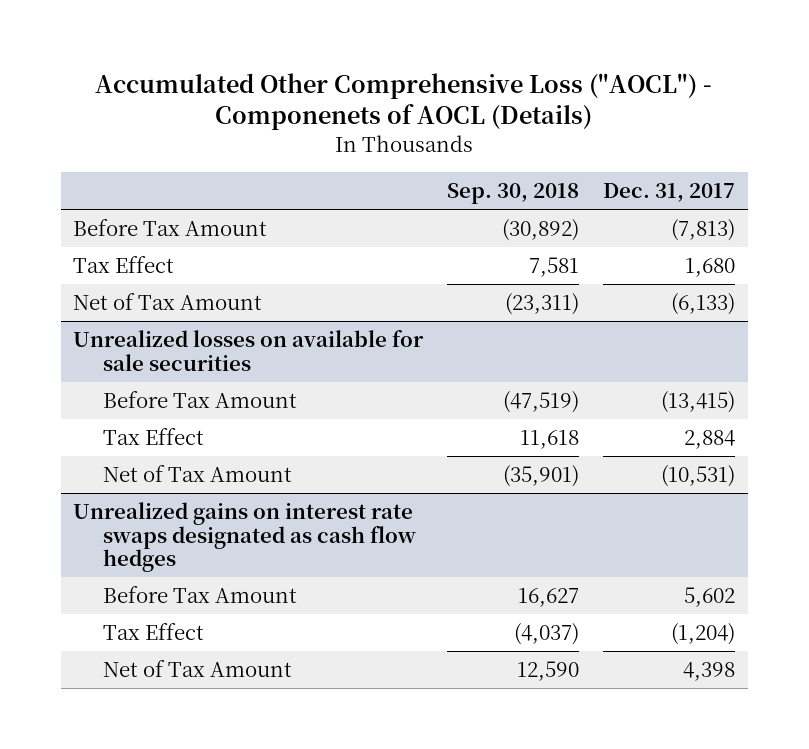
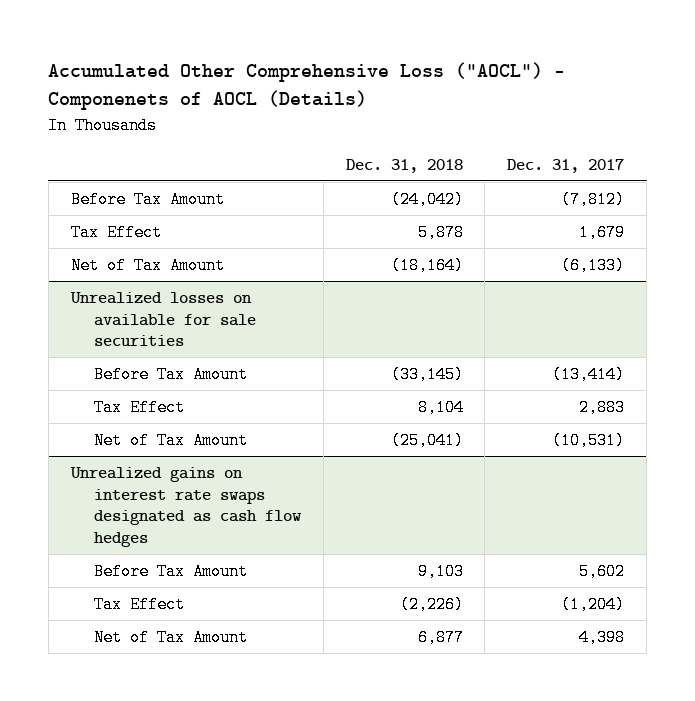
- | Sep. 30, 2018 | Dec. 31, 2017
+ | Dec. 31, 2018 | Dec. 31, 2017
- Before Tax Amount | (30,892) | (7,813)
- Tax Effect | 7,581 | 1,680
+ Before Tax Amount | (24,042) | (7,812)
+ Tax Effect | 5,878 | 1,679
@ Unrealized losses on available for sale securities
- Before Tax Amount | (47,519) | (13,415)
- Tax Effect | 11,618 | 2,884
+ Before Tax Amount | (33,145) | (13,414)
+ Tax Effect | 8,104 | 2,883

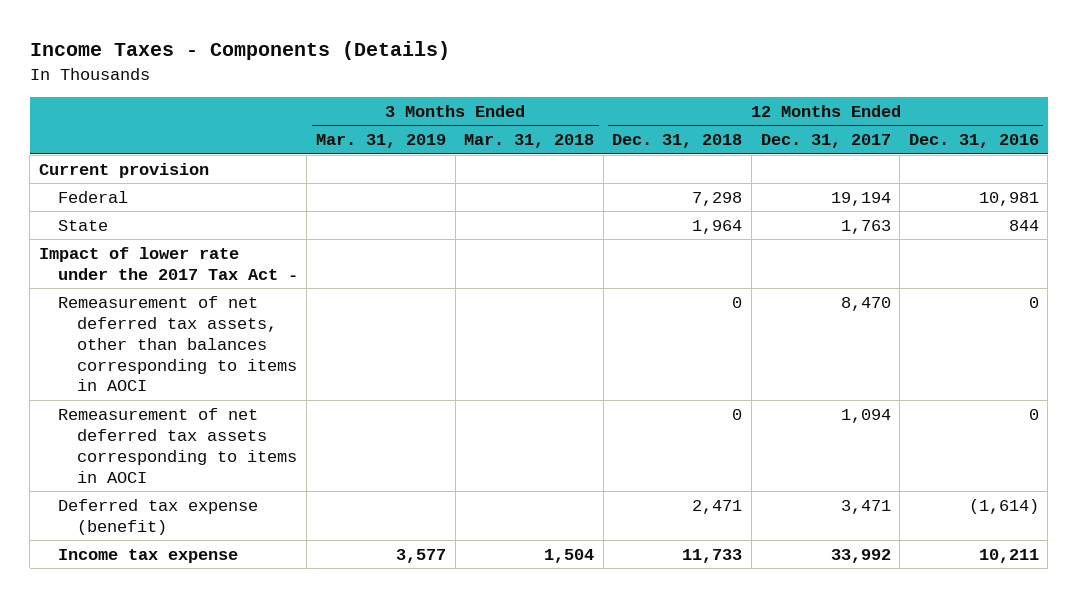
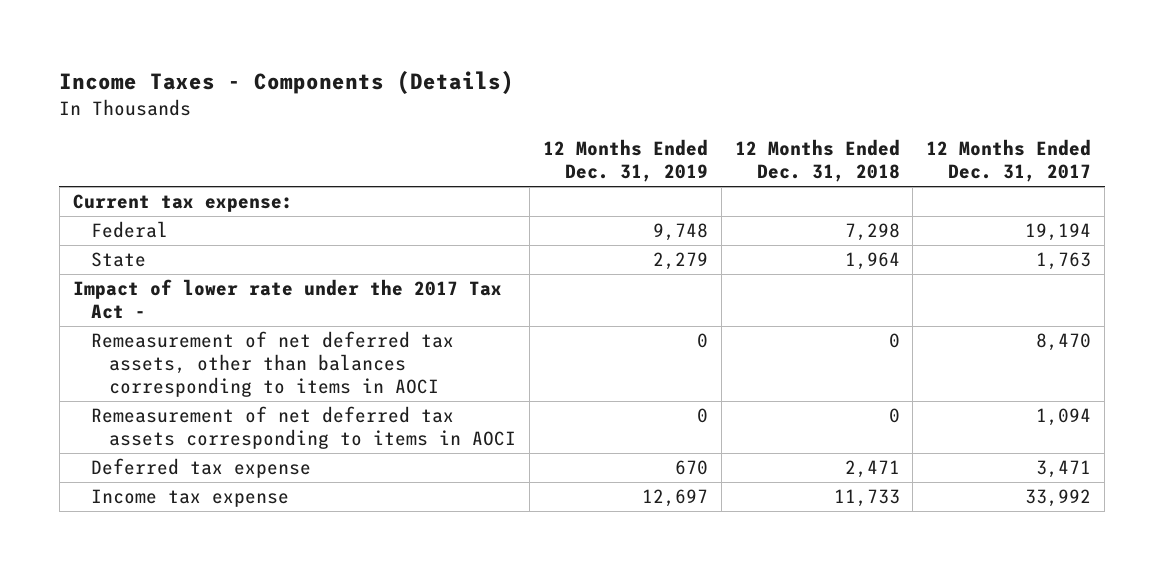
- | 3 Months Ended Mar. 31, 2019 | 3 Months Ended Mar. 31, 2018 | 12 Months Ended Dec. 31, 2018 | 12 Months Ended Dec. 31, 2017 | 12 Months Ended Dec. 31, 2016
+ | 12 Months Ended Dec. 31, 2019 | 12 Months Ended Dec. 31, 2018 | 12 Months Ended Dec. 31, 2017
- Current provision
+ Current tax expense:
- Deferred tax expense (benefit) | | | 2,471 | 3,471 | (1,614)
+ Deferred tax expense | 670 | 2,471 | 3,471

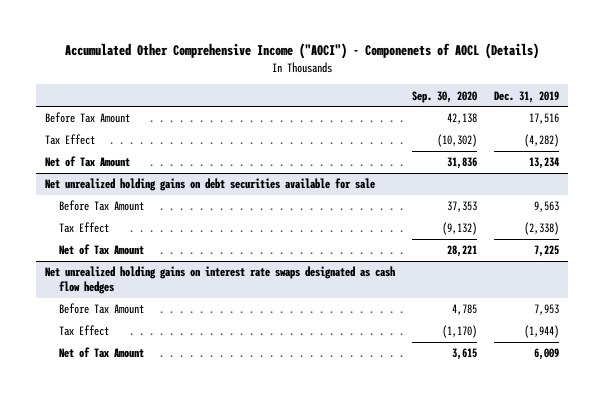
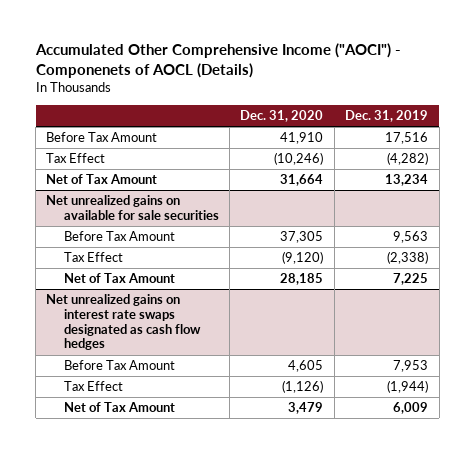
- | Sep. 30, 2020 | Dec. 31, 2019
+ | Dec. 31, 2020 | Dec. 31, 2019
- Net unrealized holding gains on debt securities available for sale
+ Net unrealized gains on available for sale securities
- Net unrealized holding gains on interest rate swaps designated as cash flow hedges
+ Net unrealized gains on interest rate swaps designated as cash flow hedges

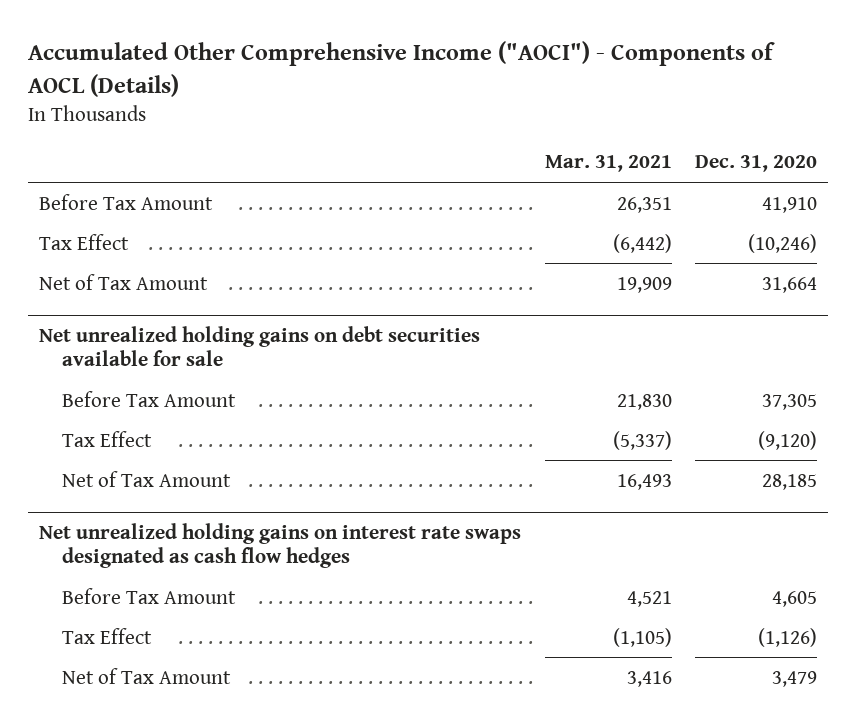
- Accumulated Other Comprehensive Income ("AOCI") - Componenets of AOCL (Details)
+ Accumulated Other Comprehensive Income ("AOCI") - Components of AOCL (Details)
- | Dec. 31, 2020 | Dec. 31, 2019
+ | Mar. 31, 2021 | Dec. 31, 2020
- Net unrealized gains on available for sale securities
+ Net unrealized holding gains on debt securities available for sale
- Net unrealized gains on interest rate swaps designated as cash flow hedges
+ Net unrealized holding gains on interest rate swaps designated as cash flow hedges

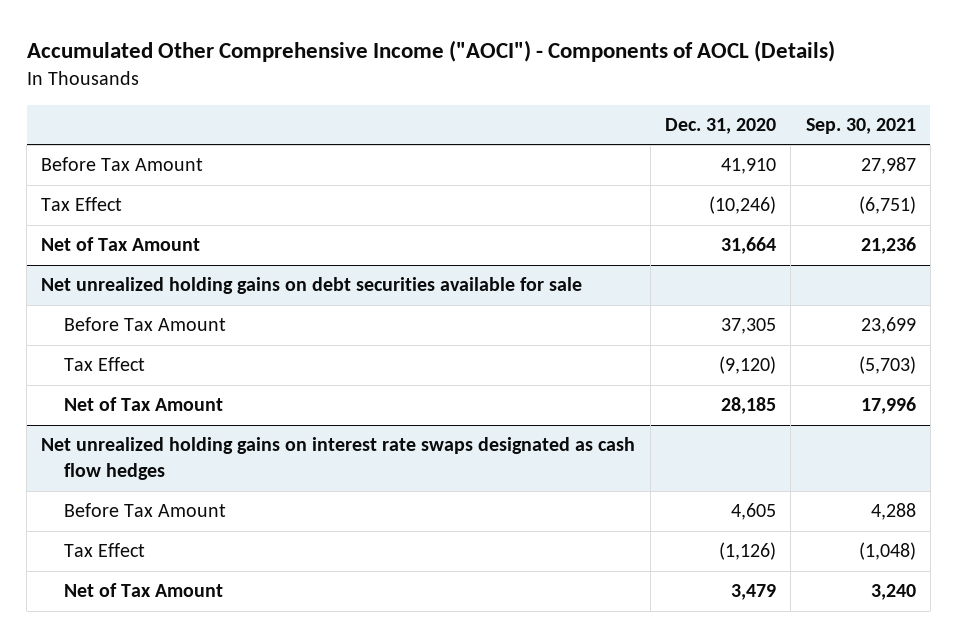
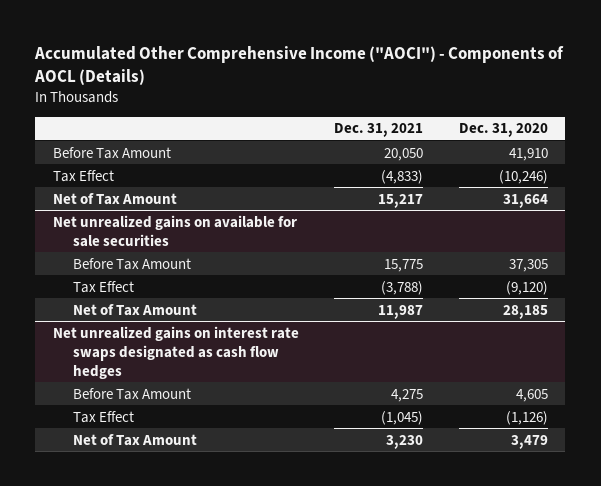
- | Dec. 31, 2020 | Sep. 30, 2021
+ | Dec. 31, 2021 | Dec. 31, 2020
- Net unrealized holding gains on debt securities available for sale
+ Net unrealized gains on available for sale securities
- Net unrealized holding gains on interest rate swaps designated as cash flow hedges
+ Net unrealized gains on interest rate swaps designated as cash flow hedges

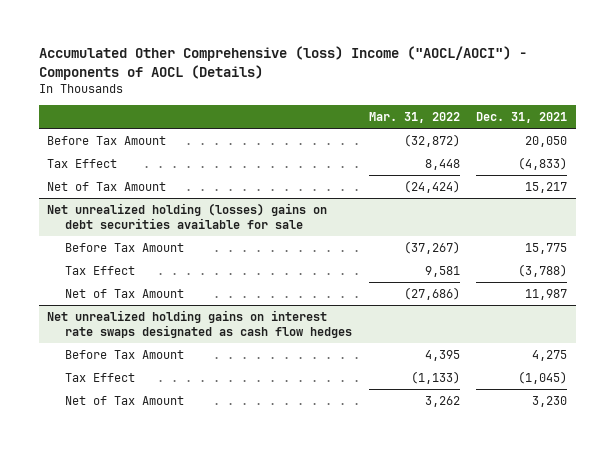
- Accumulated Other Comprehensive Income ("AOCI") - Components of AOCL (Details)
+ Accumulated Other Comprehensive (loss) Income ("AOCL/AOCI") - Components of AOCL (Details)
- | Dec. 31, 2021 | Dec. 31, 2020
+ | Mar. 31, 2022 | Dec. 31, 2021
- Net unrealized gains on available for sale securities
+ Net unrealized holding (losses) gains on debt securities available for sale
- Net unrealized gains on interest rate swaps designated as cash flow hedges
+ Net unrealized holding gains on interest rate swaps designated as cash flow hedges

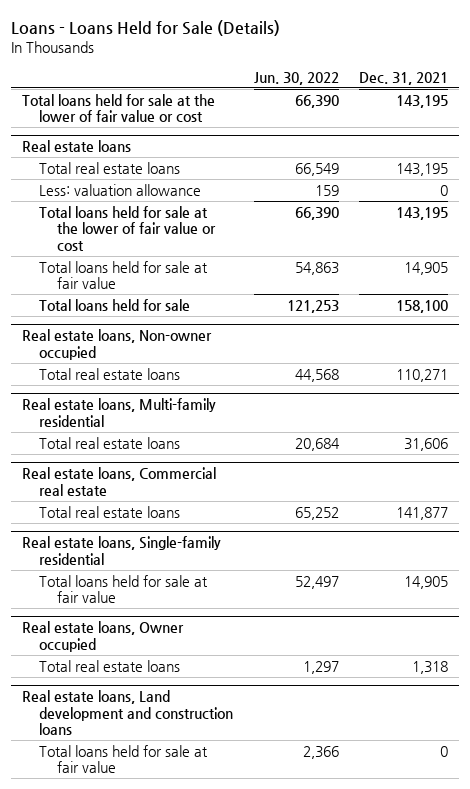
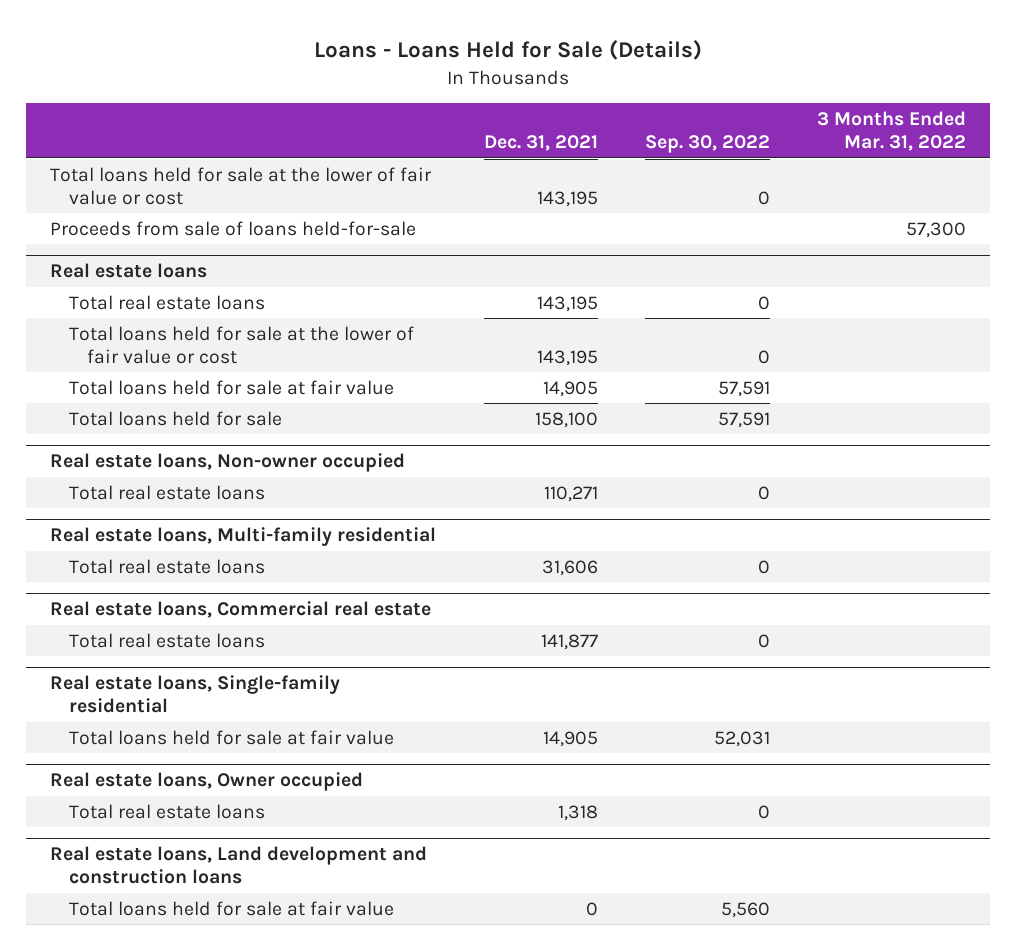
- | Jun. 30, 2022 | Dec. 31, 2021
+ | Dec. 31, 2021 | Sep. 30, 2022 | 3 Months Ended Mar. 31, 2022
+ Proceeds from sale of loans held-for-sale | | | 57,300
@ Real estate loans
- Less: valuation allowance | 159 | 0

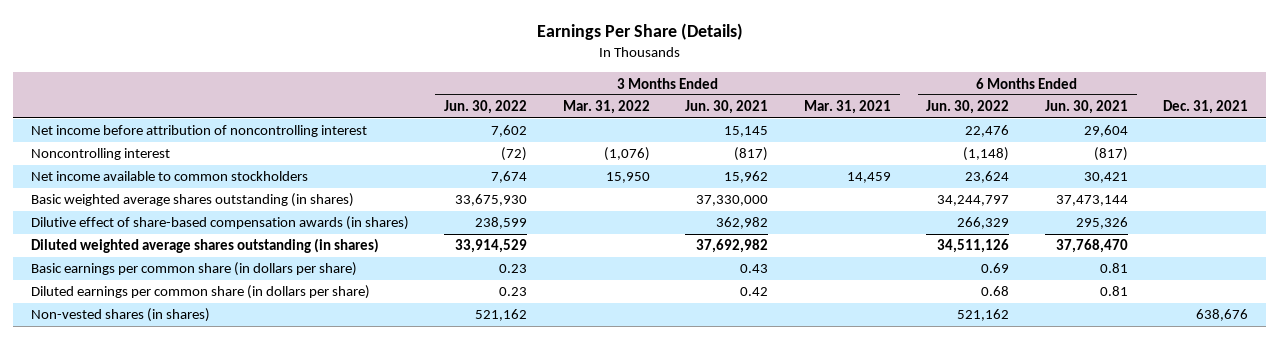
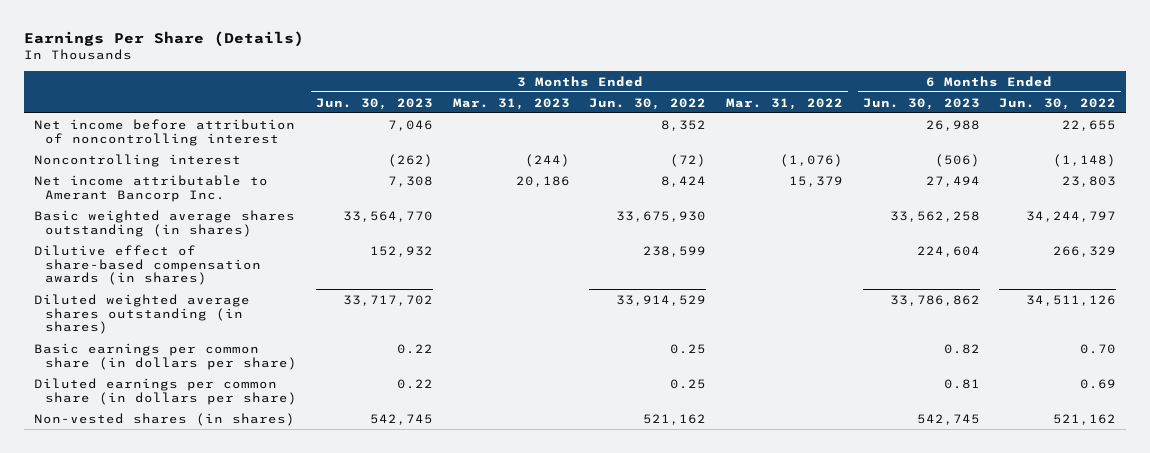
- | 3 Months Ended Jun. 30, 2022 | 3 Months Ended Mar. 31, 2022 | 3 Months Ended Jun. 30, 2021 | 3 Months Ended Mar. 31, 2021 | 6 Months Ended Jun. 30, 2022 | 6 Months Ended Jun. 30, 2021 | Dec. 31, 2021
+ | 3 Months Ended Jun. 30, 2023 | 3 Months Ended Mar. 31, 2023 | 3 Months Ended Jun. 30, 2022 | 3 Months Ended Mar. 31, 2022 | 6 Months Ended Jun. 30, 2023 | 6 Months Ended Jun. 30, 2022
- Net income before attribution of noncontrolling interest | 7,602 | | 15,145 | | 22,476 | 29,604 |
+ Net income before attribution of noncontrolling interest | 7,046 | | 8,352 | | 26,988 | 22,655
- Net income available to common stockholders | 7,674 | 15,950 | 15,962 | 14,459 | 23,624 | 30,421 |
+ Net income attributable to Amerant Bancorp Inc. | 7,308 | 20,186 | 8,424 | 15,379 | 27,494 | 23,803
- Basic earnings per common share (in dollars per share) | 0.23 | | 0.43 | | 0.69 | 0.81 |
- Diluted earnings per common share (in dollars per share) | 0.23 | | 0.42 | | 0.68 | 0.81 |
+ Basic earnings per common share (in dollars per share) | 0.22 | | 0.25 | | 0.82 | 0.70
+ Diluted earnings per common share (in dollars per share) | 0.22 | | 0.25 | | 0.81 | 0.69

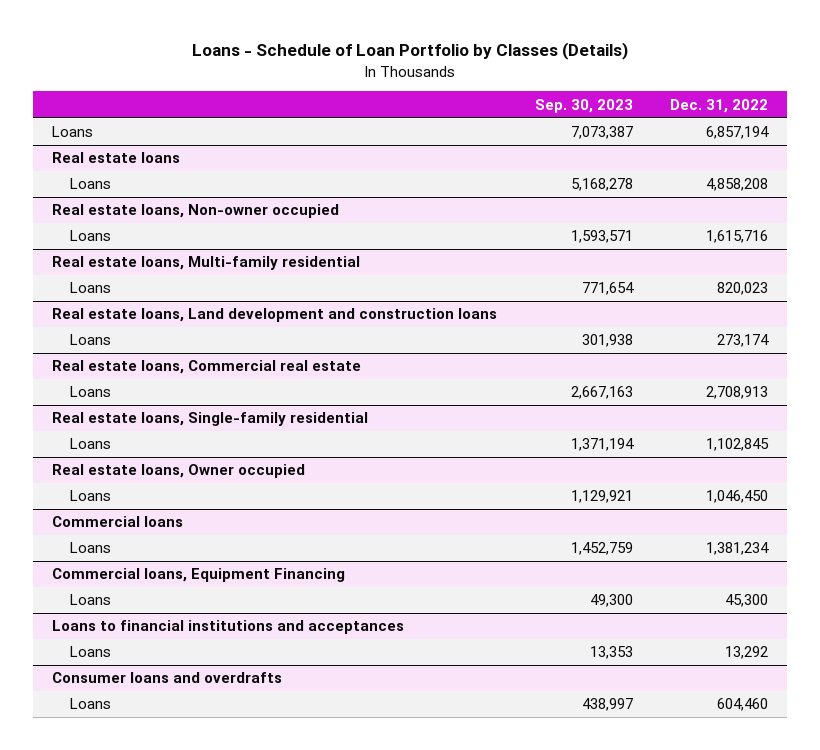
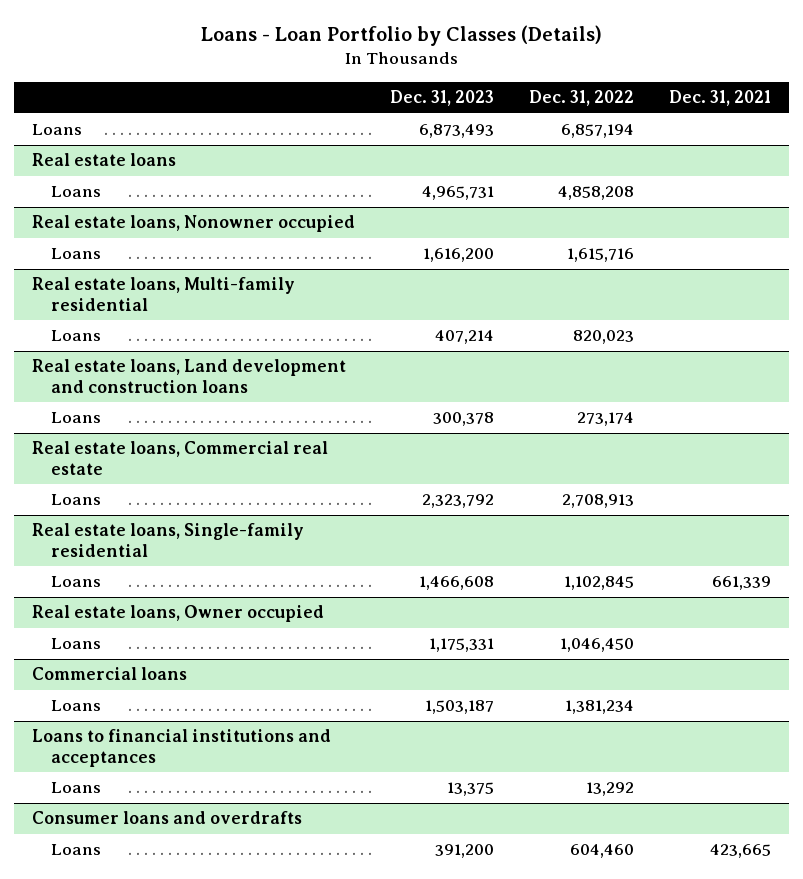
- Loans - Schedule of Loan Portfolio by Classes (Details)
+ Loans - Loan Portfolio by Classes (Details)
- | Sep. 30, 2023 | Dec. 31, 2022
+ | Dec. 31, 2023 | Dec. 31, 2022 | Dec. 31, 2021
- Real estate loans, Non-owner occupied
+ Real estate loans, Nonowner occupied
- Commercial loans, Equipment Financing
- Loans | 49,300 | 45,300

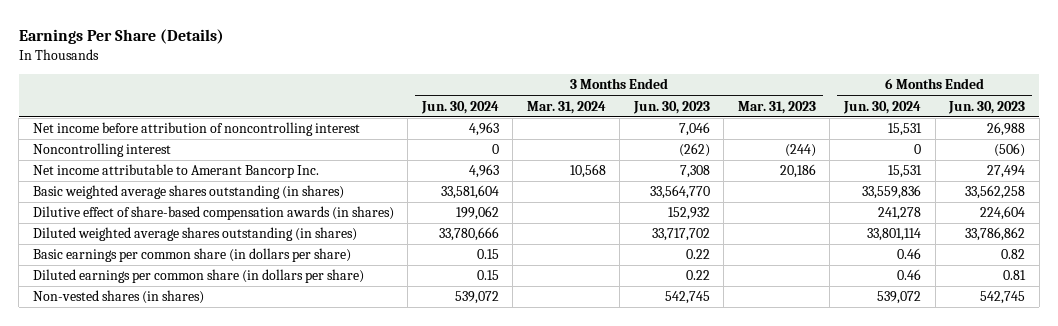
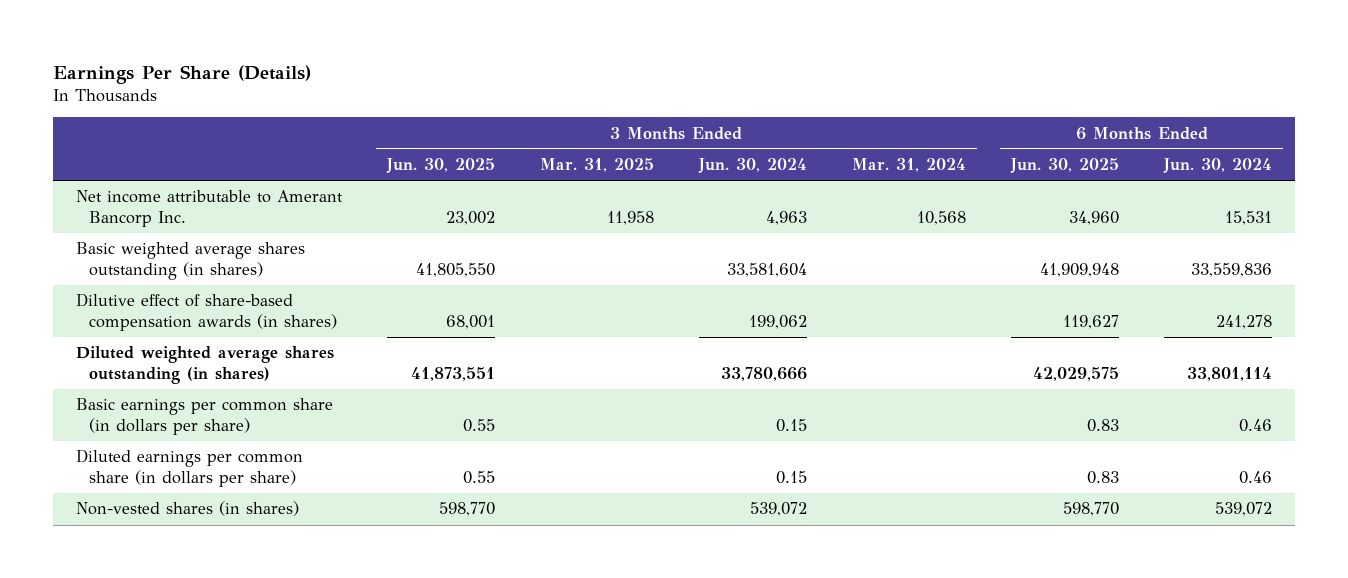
- | 3 Months Ended Jun. 30, 2024 | 3 Months Ended Mar. 31, 2024 | 3 Months Ended Jun. 30, 2023 | 3 Months Ended Mar. 31, 2023 | 6 Months Ended Jun. 30, 2024 | 6 Months Ended Jun. 30, 2023
+ | 3 Months Ended Jun. 30, 2025 | 3 Months Ended Mar. 31, 2025 | 3 Months Ended Jun. 30, 2024 | 3 Months Ended Mar. 31, 2024 | 6 Months Ended Jun. 30, 2025 | 6 Months Ended Jun. 30, 2024
- Net income before attribution of noncontrolling interest | 4,963 | | 7,046 | | 15,531 | 26,988
- Noncontrolling interest | 0 | | (262) | (244) | 0 | (506)

